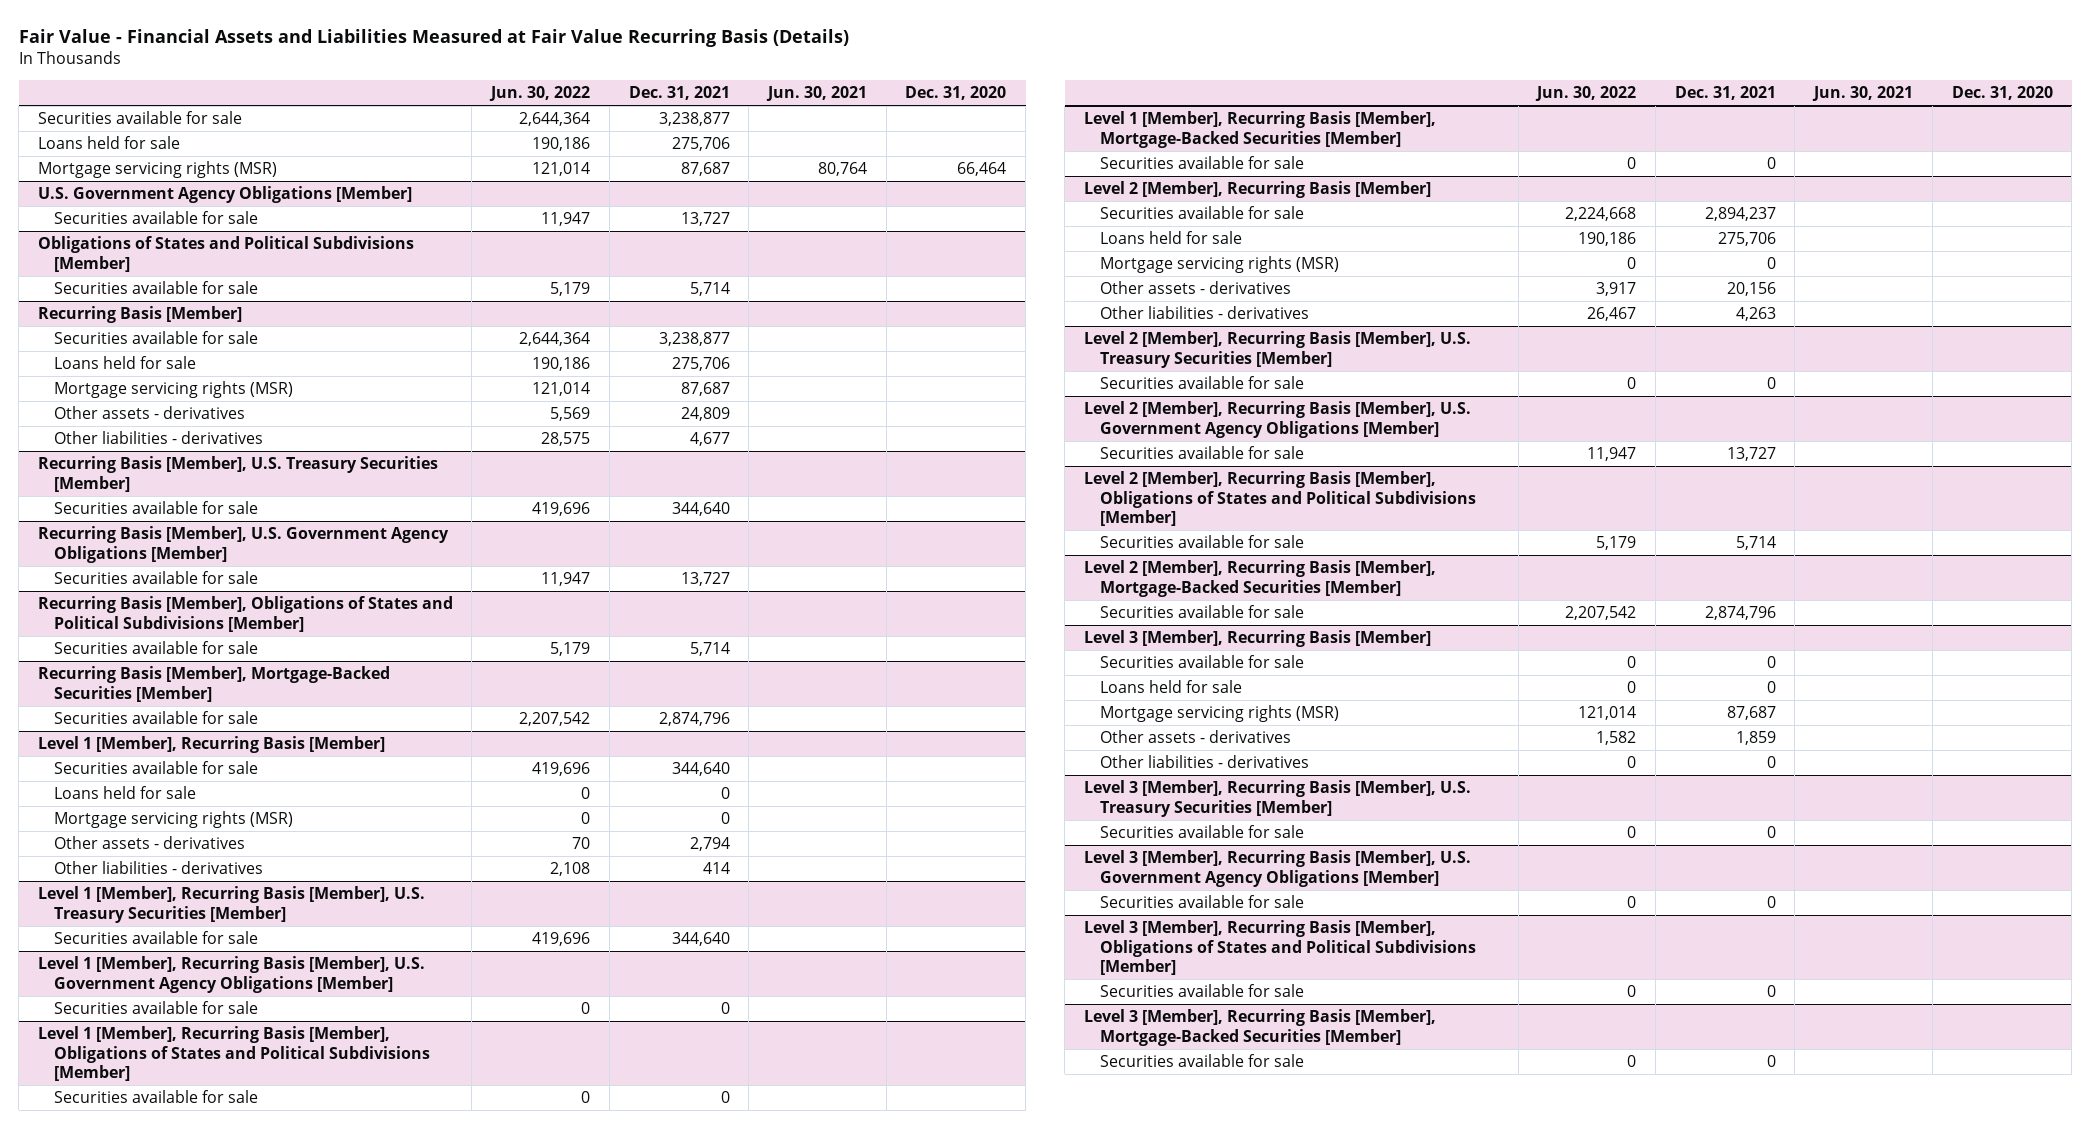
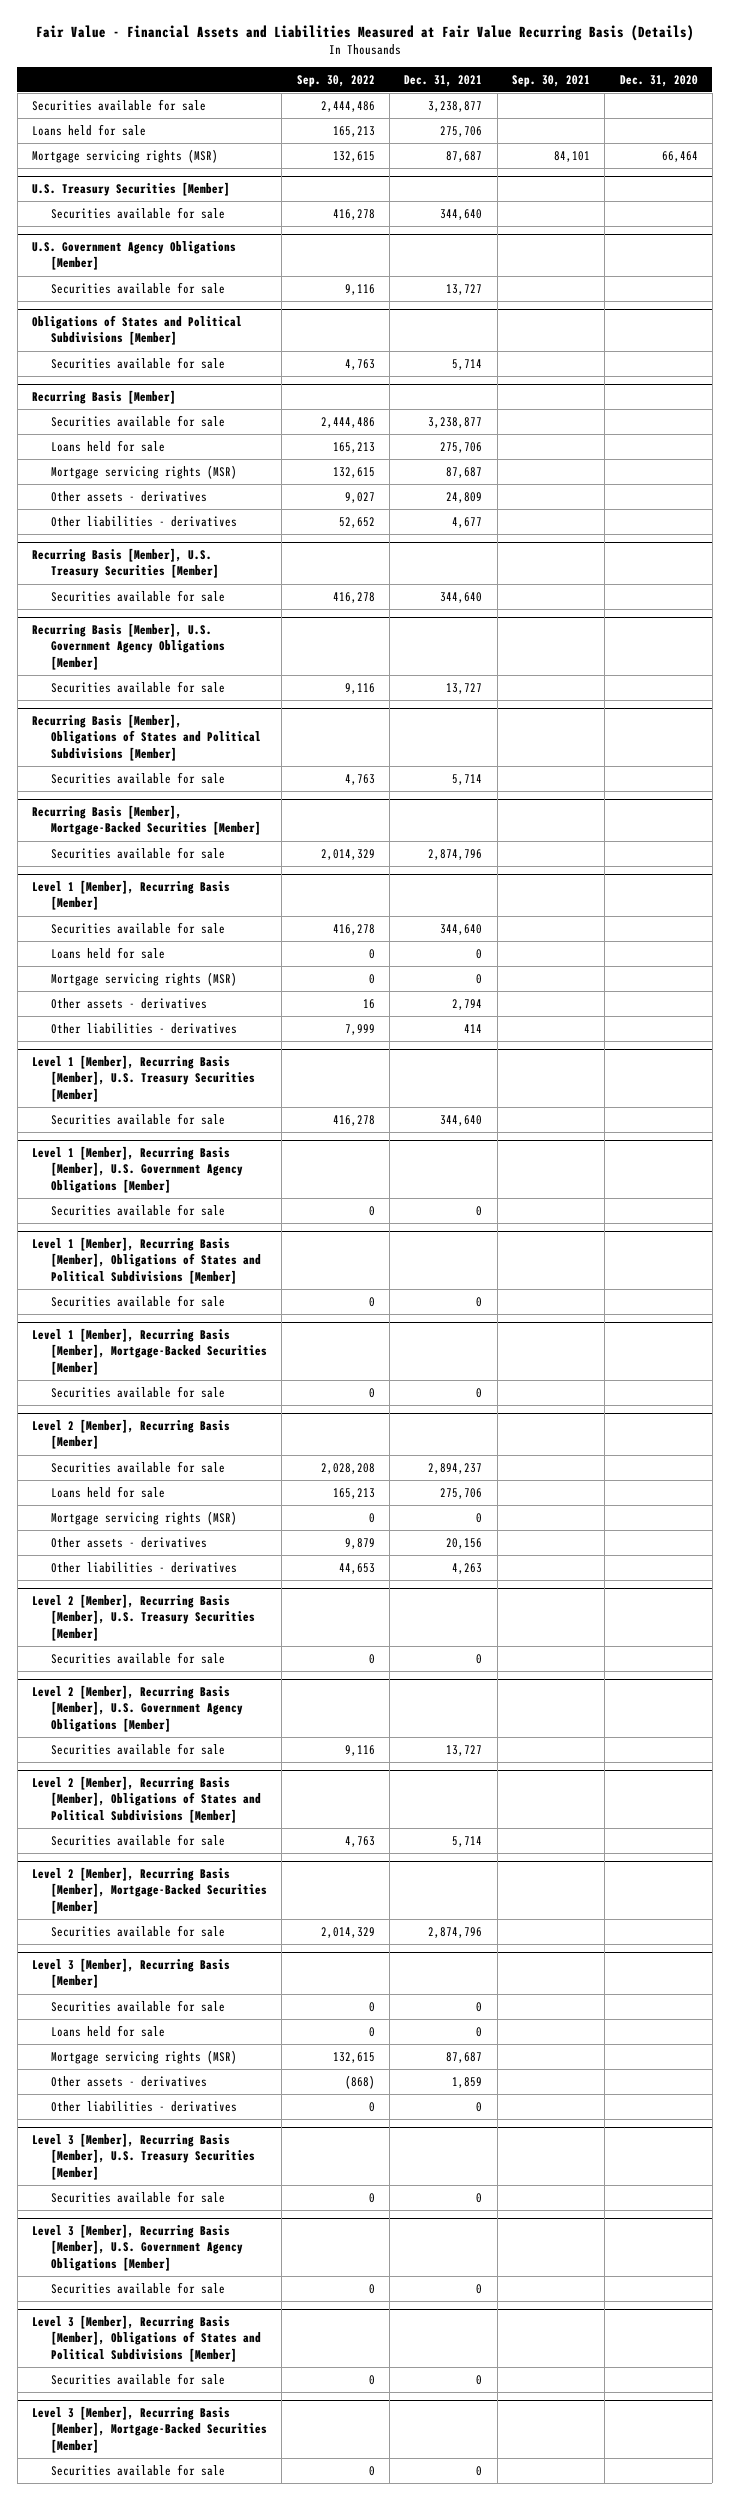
- | Jun. 30, 2022 | Dec. 31, 2021 | Jun. 30, 2021 | Dec. 31, 2020
+ | Sep. 30, 2022 | Dec. 31, 2021 | Sep. 30, 2021 | Dec. 31, 2020
+ U.S. Treasury Securities [Member]
+ Securities available for sale | 416,278 | 344,640 | |

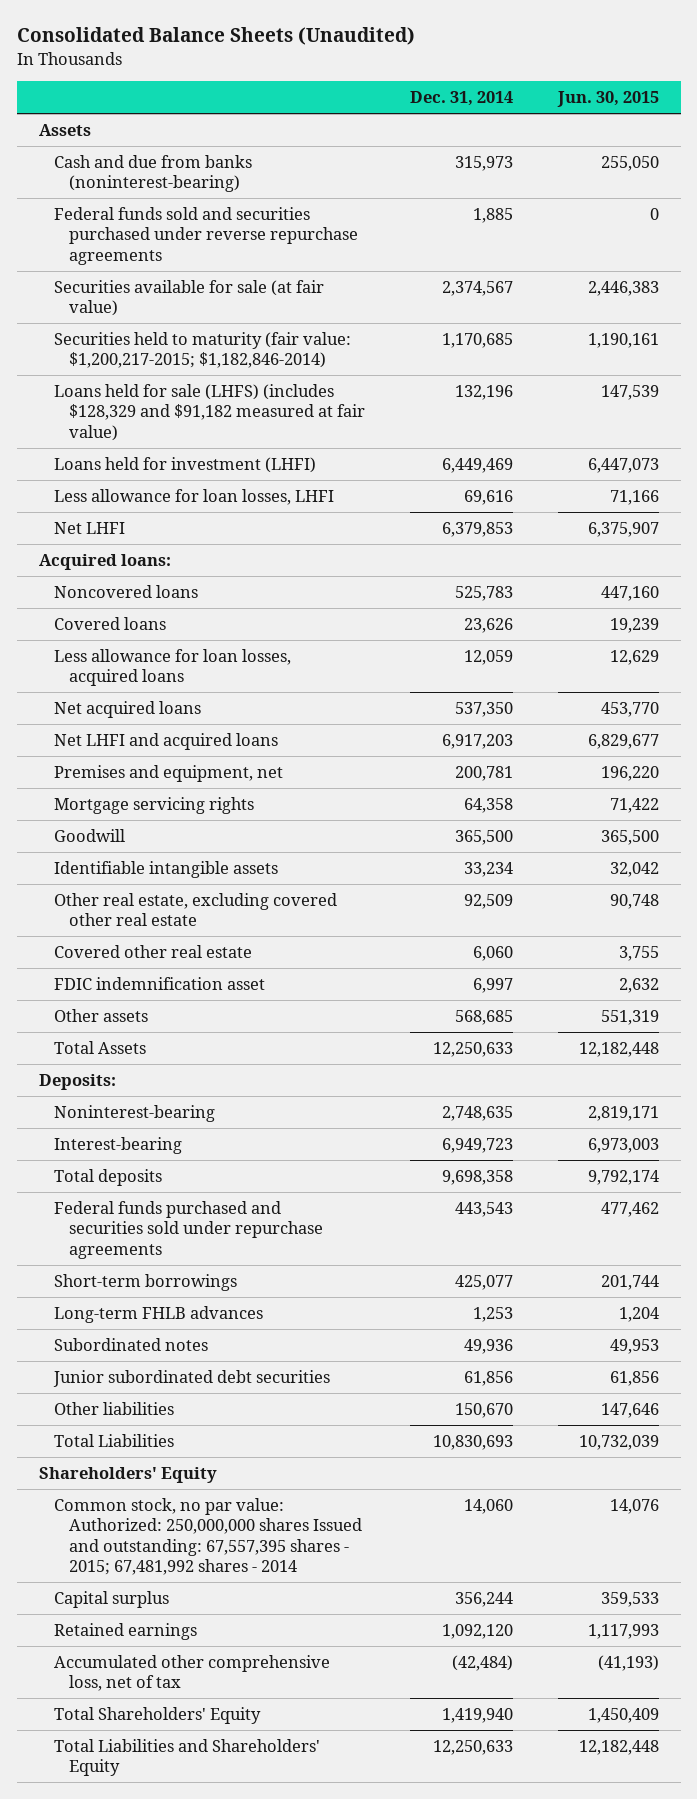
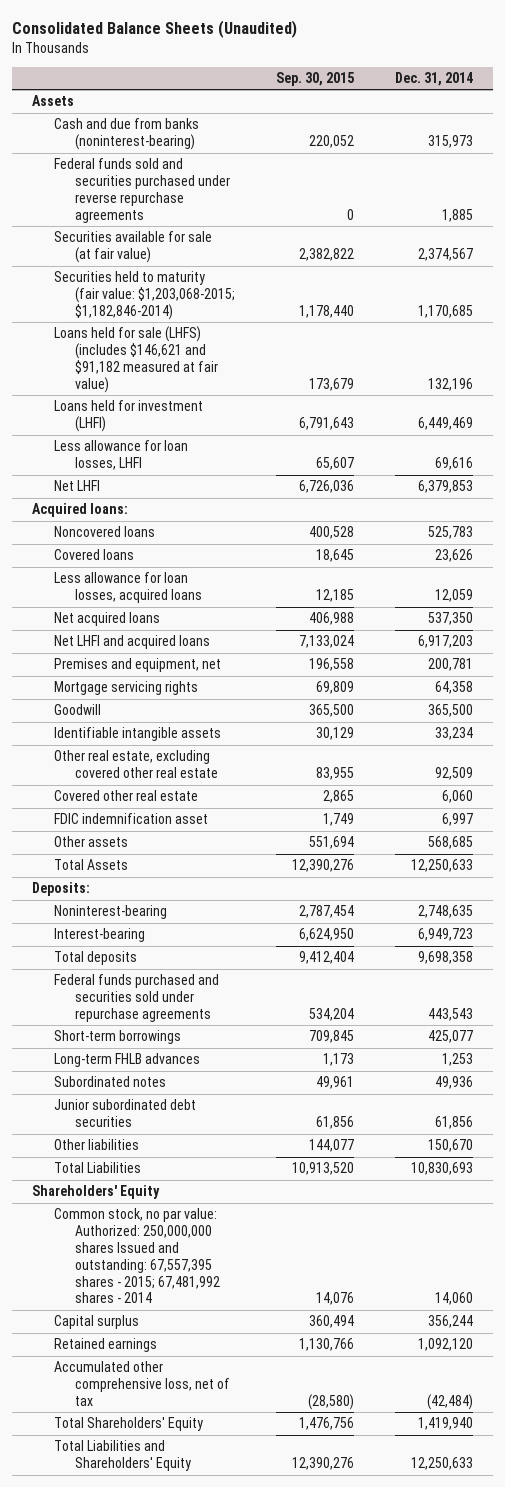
- | Dec. 31, 2014 | Jun. 30, 2015
+ | Sep. 30, 2015 | Dec. 31, 2014
- Securities held to maturity (fair value: $1,200,217-2015; $1,182,846-2014) | 1,170,685 | 1,190,161
- Loans held for sale (LHFS) (includes $128,329 and $91,182 measured at fair value) | 132,196 | 147,539
+ Securities held to maturity (fair value: $1,203,068-2015; $1,182,846-2014) | 1,178,440 | 1,170,685
+ Loans held for sale (LHFS) (includes $146,621 and $91,182 measured at fair value) | 173,679 | 132,196

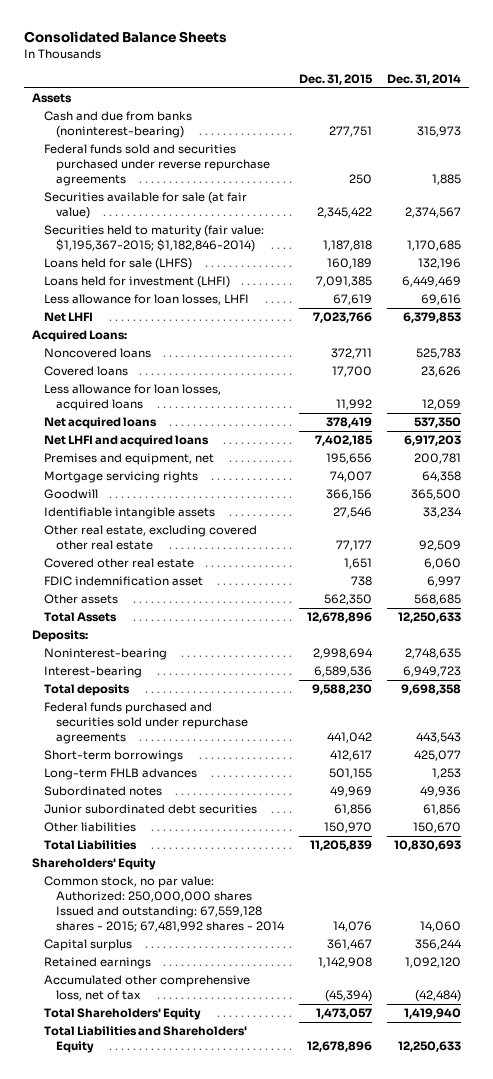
- Consolidated Balance Sheets (Unaudited)
+ Consolidated Balance Sheets
- | Sep. 30, 2015 | Dec. 31, 2014
+ | Dec. 31, 2015 | Dec. 31, 2014
- Securities held to maturity (fair value: $1,203,068-2015; $1,182,846-2014) | 1,178,440 | 1,170,685
- Loans held for sale (LHFS) (includes $146,621 and $91,182 measured at fair value) | 173,679 | 132,196
+ Securities held to maturity (fair value: $1,195,367-2015; $1,182,846-2014) | 1,187,818 | 1,170,685
+ Loans held for sale (LHFS) | 160,189 | 132,196
- Acquired loans:
+ Acquired Loans:
- Common stock, no par value: Authorized: 250,000,000 shares Issued and outstanding: 67,557,395 shares - 2015; 67,481,992 shares - 2014 | 14,076 | 14,060
+ Common stock, no par value: Authorized: 250,000,000 shares Issued and outstanding: 67,559,128 shares - 2015; 67,481,992 shares - 2014 | 14,076 | 14,060

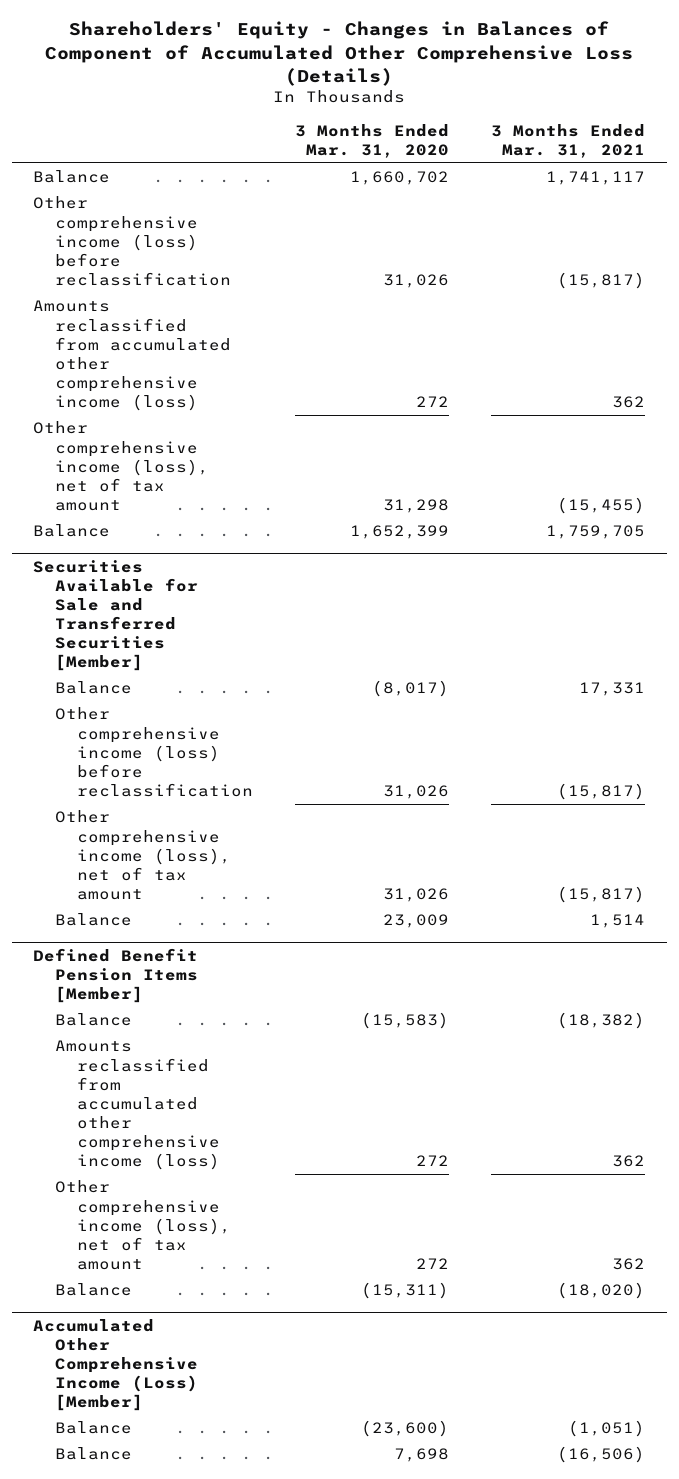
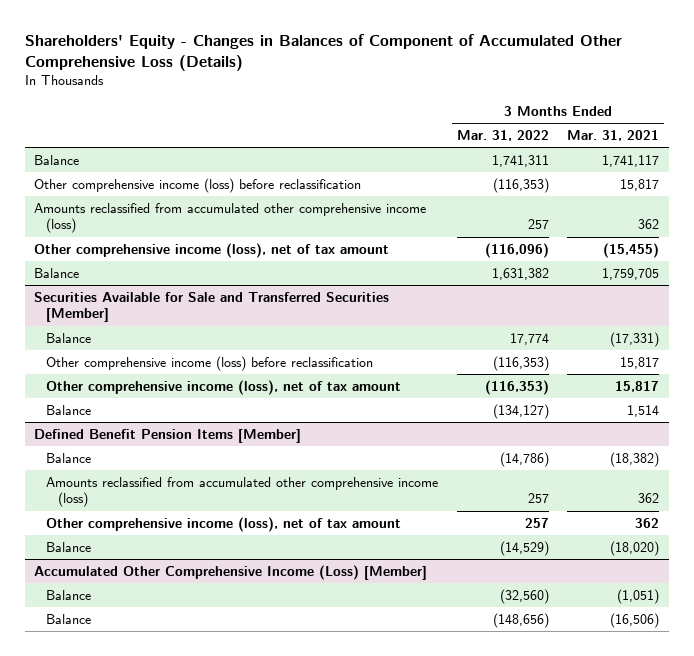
- | 3 Months Ended Mar. 31, 2020 | 3 Months Ended Mar. 31, 2021
+ | 3 Months Ended Mar. 31, 2022 | 3 Months Ended Mar. 31, 2021
- Other comprehensive income (loss) before reclassification | 31,026 | (15,817)
+ Other comprehensive income (loss) before reclassification | (116,353) | 15,817
@ Securities Available for Sale and Transferred Securities [Member]
- Balance | (8,017) | 17,331
- Other comprehensive income (loss) before reclassification | 31,026 | (15,817)
- Other comprehensive income (loss), net of tax amount | 31,026 | (15,817)
+ Balance | 17,774 | (17,331)
+ Other comprehensive income (loss) before reclassification | (116,353) | 15,817
+ Other comprehensive income (loss), net of tax amount | (116,353) | 15,817

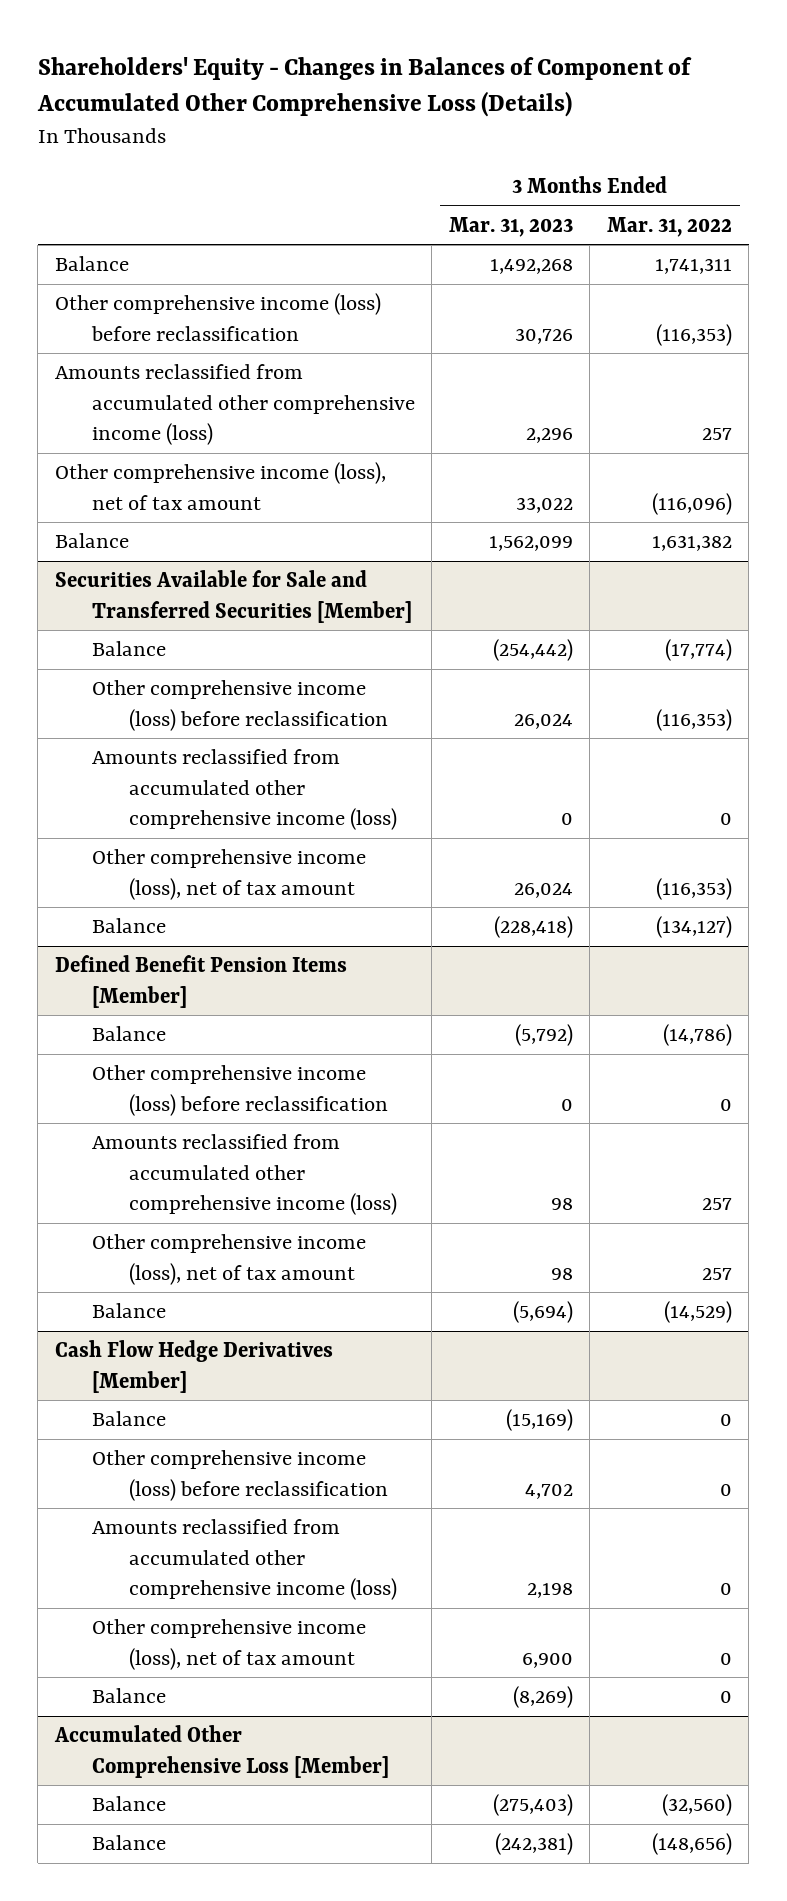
- | 3 Months Ended Mar. 31, 2022 | 3 Months Ended Mar. 31, 2021
+ | 3 Months Ended Mar. 31, 2023 | 3 Months Ended Mar. 31, 2022
@ Securities Available for Sale and Transferred Securities [Member]
- Balance | 17,774 | (17,331)
+ Balance | (254,442) | (17,774)
+ Amounts reclassified from accumulated other comprehensive income (loss) | 0 | 0
@ Defined Benefit Pension Items [Member]
+ Other comprehensive income (loss) before reclassification | 0 | 0
- Accumulated Other Comprehensive Income (Loss) [Member]
+ Cash Flow Hedge Derivatives [Member]
+ Balance | (15,169) | 0
+ Other comprehensive income (loss) before reclassification | 4,702 | 0
+ Amounts reclassified from accumulated other comprehensive income (loss) | 2,198 | 0
+ Other comprehensive income (loss), net of tax amount | 6,900 | 0
+ Balance | (8,269) | 0
+ Accumulated Other Comprehensive Loss [Member]

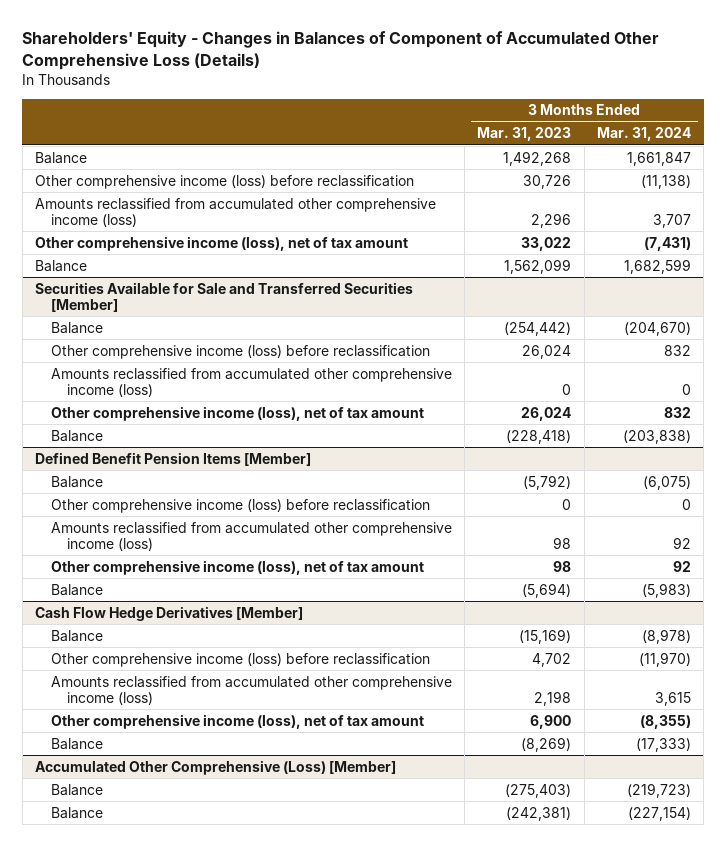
- | 3 Months Ended Mar. 31, 2023 | 3 Months Ended Mar. 31, 2022
+ | 3 Months Ended Mar. 31, 2023 | 3 Months Ended Mar. 31, 2024
- Accumulated Other Comprehensive Loss [Member]
+ Accumulated Other Comprehensive (Loss) [Member]

